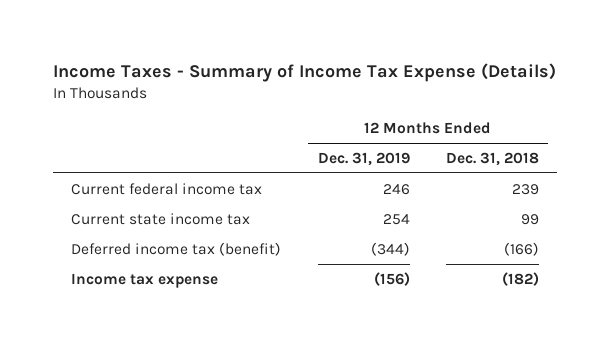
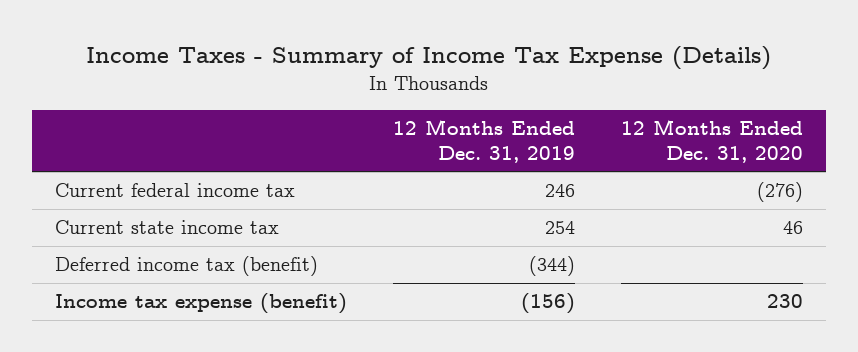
- | 12 Months Ended Dec. 31, 2019 | 12 Months Ended Dec. 31, 2018
+ | 12 Months Ended Dec. 31, 2019 | 12 Months Ended Dec. 31, 2020
- Income tax expense | (156) | (182)
+ Income tax expense (benefit) | (156) | 230

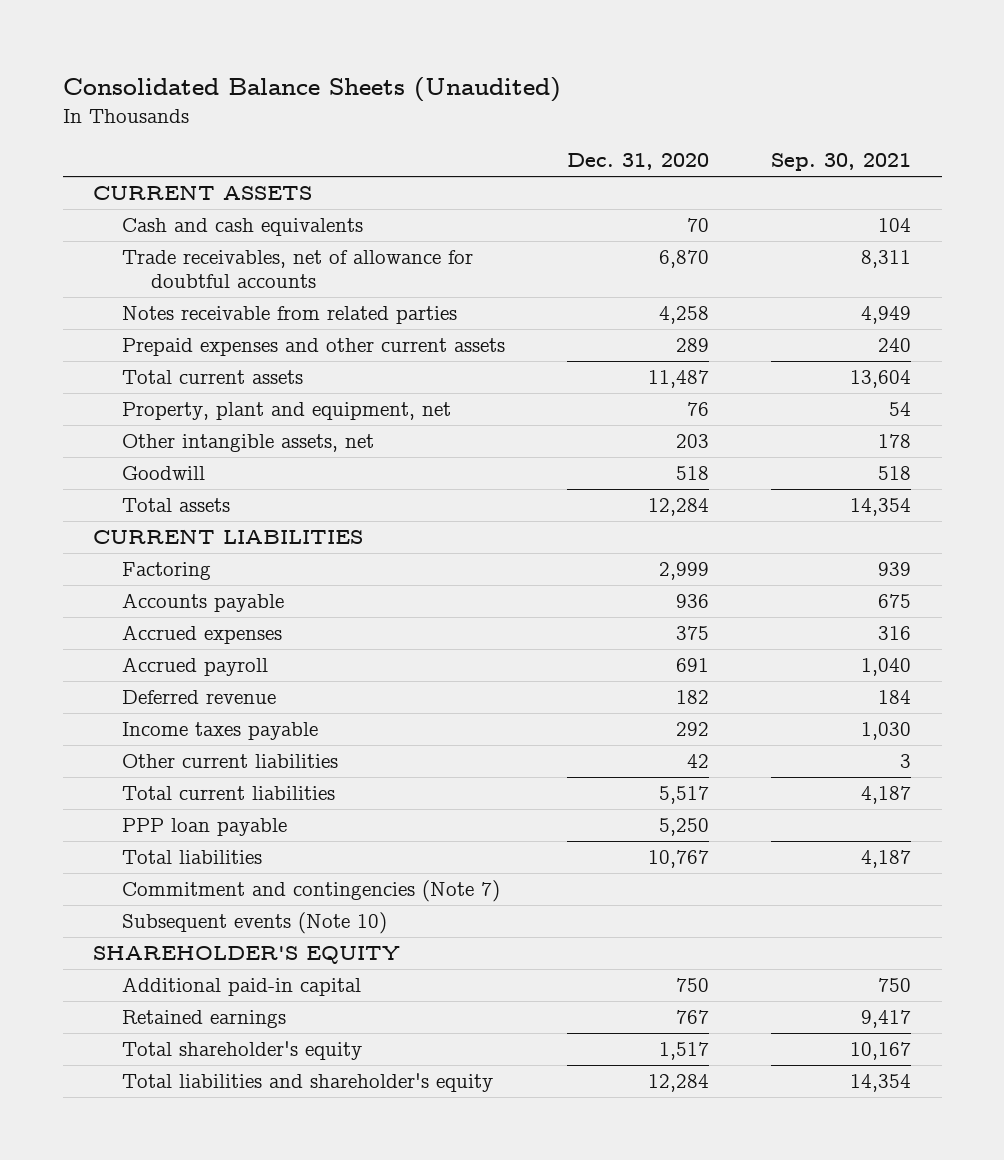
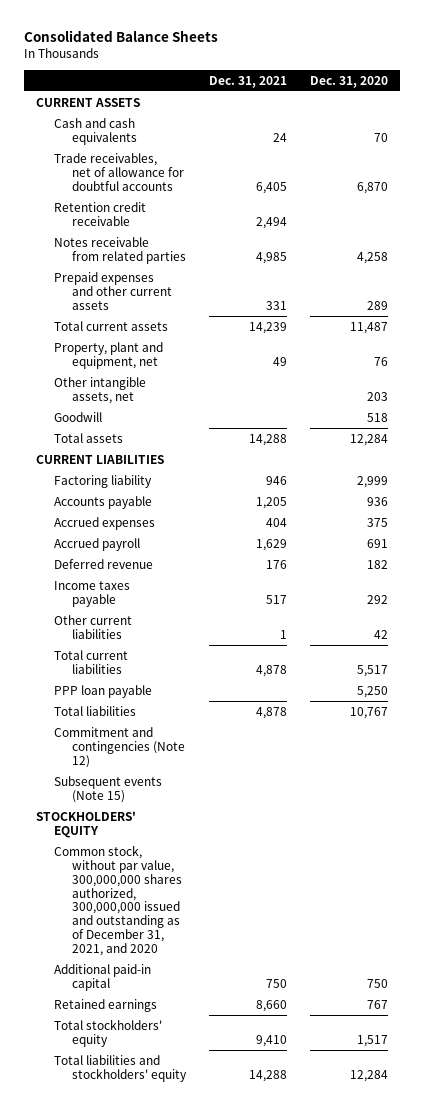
- Consolidated Balance Sheets (Unaudited)
+ Consolidated Balance Sheets
- | Dec. 31, 2020 | Sep. 30, 2021
+ | Dec. 31, 2021 | Dec. 31, 2020
+ Retention credit receivable | 2,494 |
- Factoring | 2,999 | 939
+ Factoring liability | 946 | 2,999
- Commitment and contingencies (Note 7)
- Subsequent events (Note 10)
- SHAREHOLDER'S EQUITY
+ Commitment and contingencies (Note 12)
+ Subsequent events (Note 15)
+ STOCKHOLDERS' EQUITY
+ Common stock, without par value, 300,000,000 shares authorized, 300,000,000 issued and outstanding as of December 31, 2021, and 2020
- Total shareholder's equity | 1,517 | 10,167
- Total liabilities and shareholder's equity | 12,284 | 14,354
+ Total stockholders' equity | 9,410 | 1,517
+ Total liabilities and stockholders' equity | 14,288 | 12,284

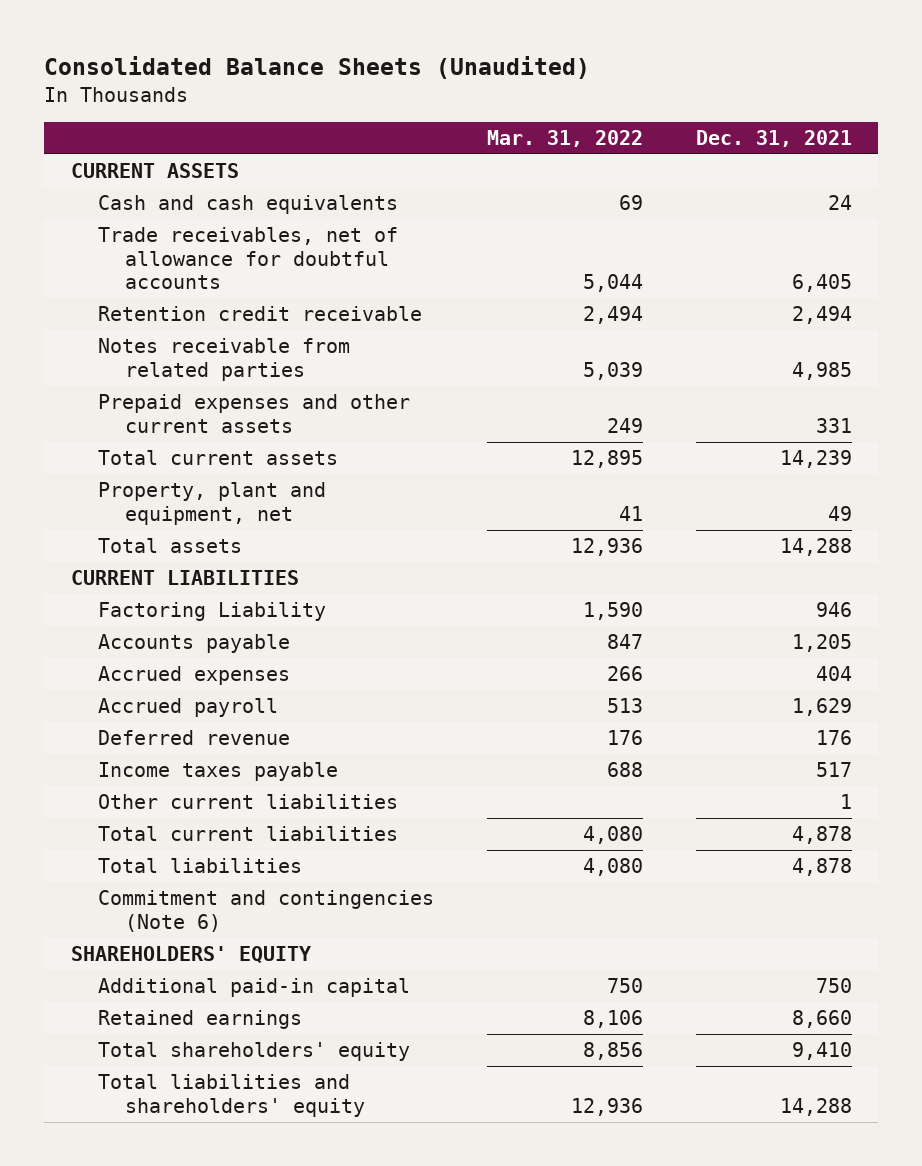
- Consolidated Balance Sheets
+ Consolidated Balance Sheets (Unaudited)
- | Dec. 31, 2021 | Dec. 31, 2020
+ | Mar. 31, 2022 | Dec. 31, 2021
- Other intangible assets, net | | 203
- Goodwill | | 518
- Factoring liability | 946 | 2,999
+ Factoring Liability | 1,590 | 946
- PPP loan payable | | 5,250
- Commitment and contingencies (Note 12)
- Subsequent events (Note 15)
- STOCKHOLDERS' EQUITY
- Common stock, without par value, 300,000,000 shares authorized, 300,000,000 issued and outstanding as of December 31, 2021, and 2020
+ Commitment and contingencies (Note 6)
+ SHAREHOLDERS' EQUITY
- Total stockholders' equity | 9,410 | 1,517
- Total liabilities and stockholders' equity | 14,288 | 12,284
+ Total shareholders' equity | 8,856 | 9,410
+ Total liabilities and shareholders' equity | 12,936 | 14,288

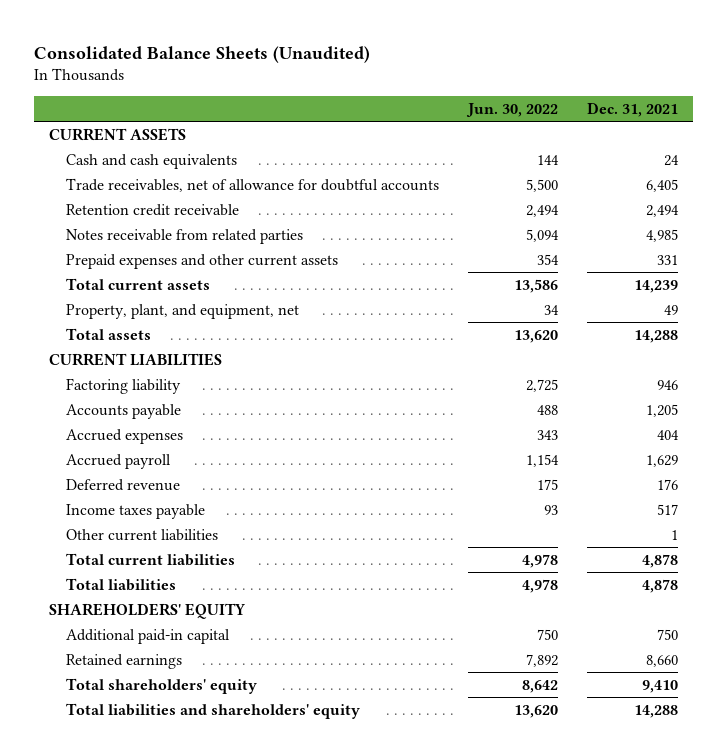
- | Mar. 31, 2022 | Dec. 31, 2021
+ | Jun. 30, 2022 | Dec. 31, 2021
- Property, plant and equipment, net | 41 | 49
+ Property, plant, and equipment, net | 34 | 49
- Factoring Liability | 1,590 | 946
+ Factoring liability | 2,725 | 946
- Commitment and contingencies (Note 6)

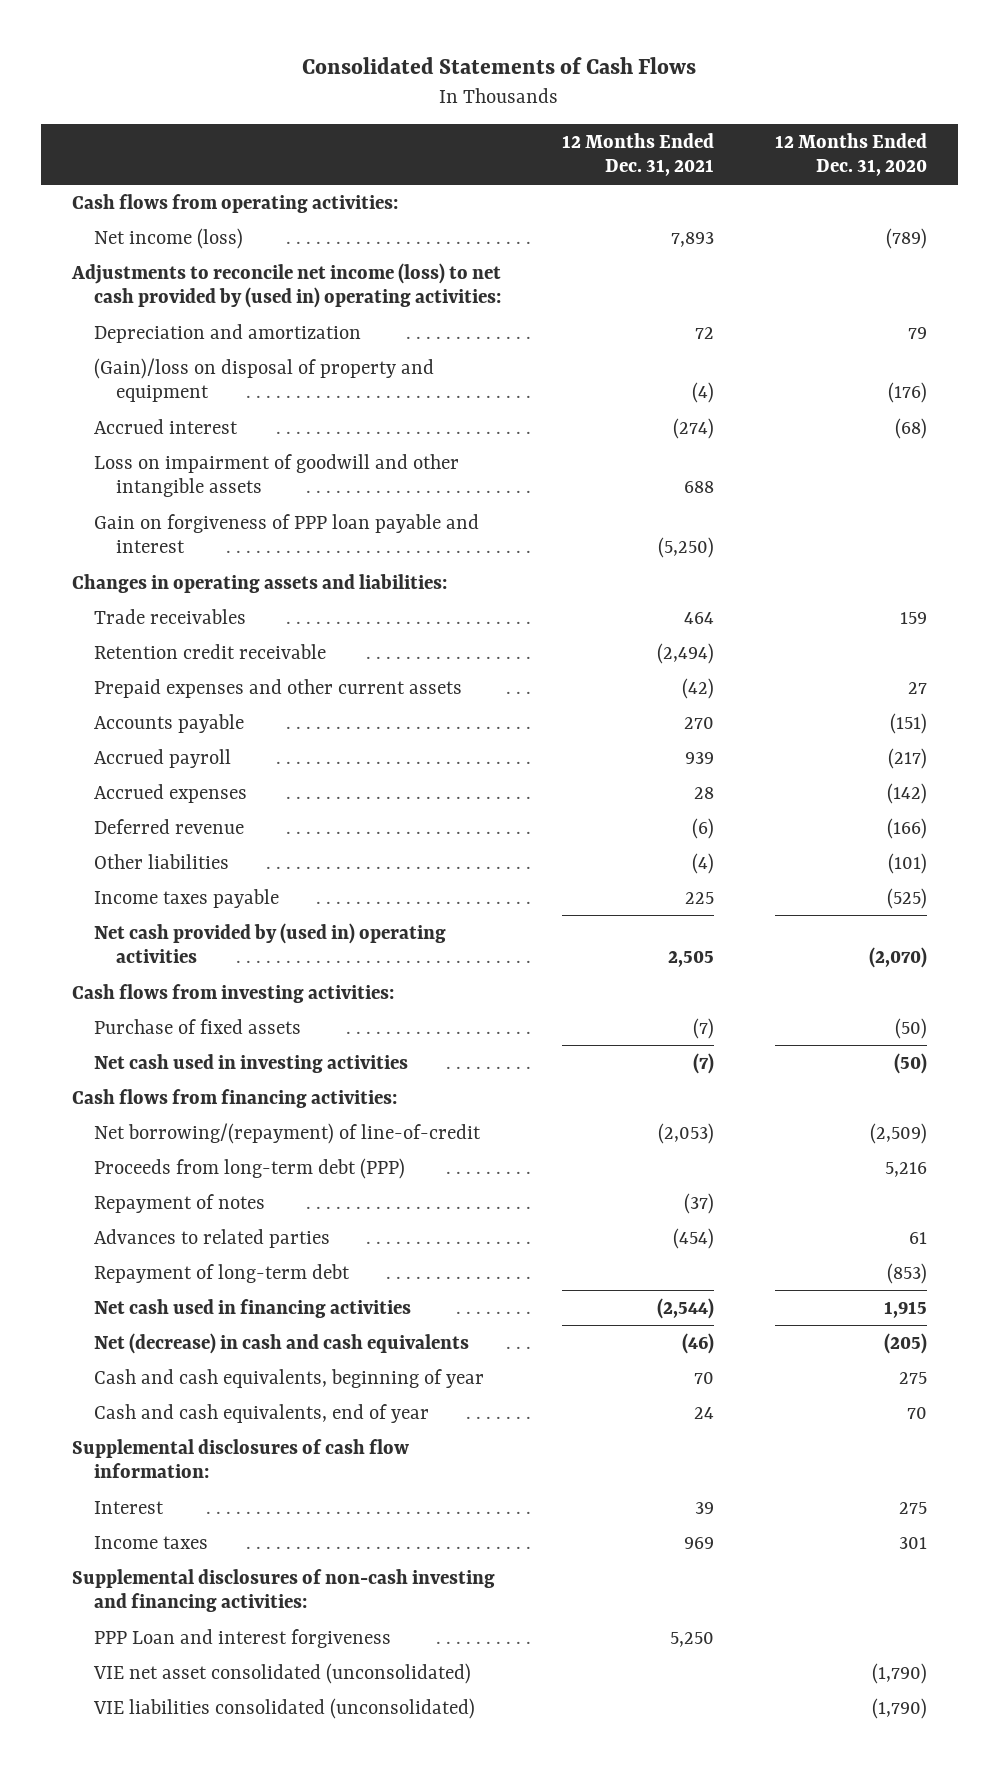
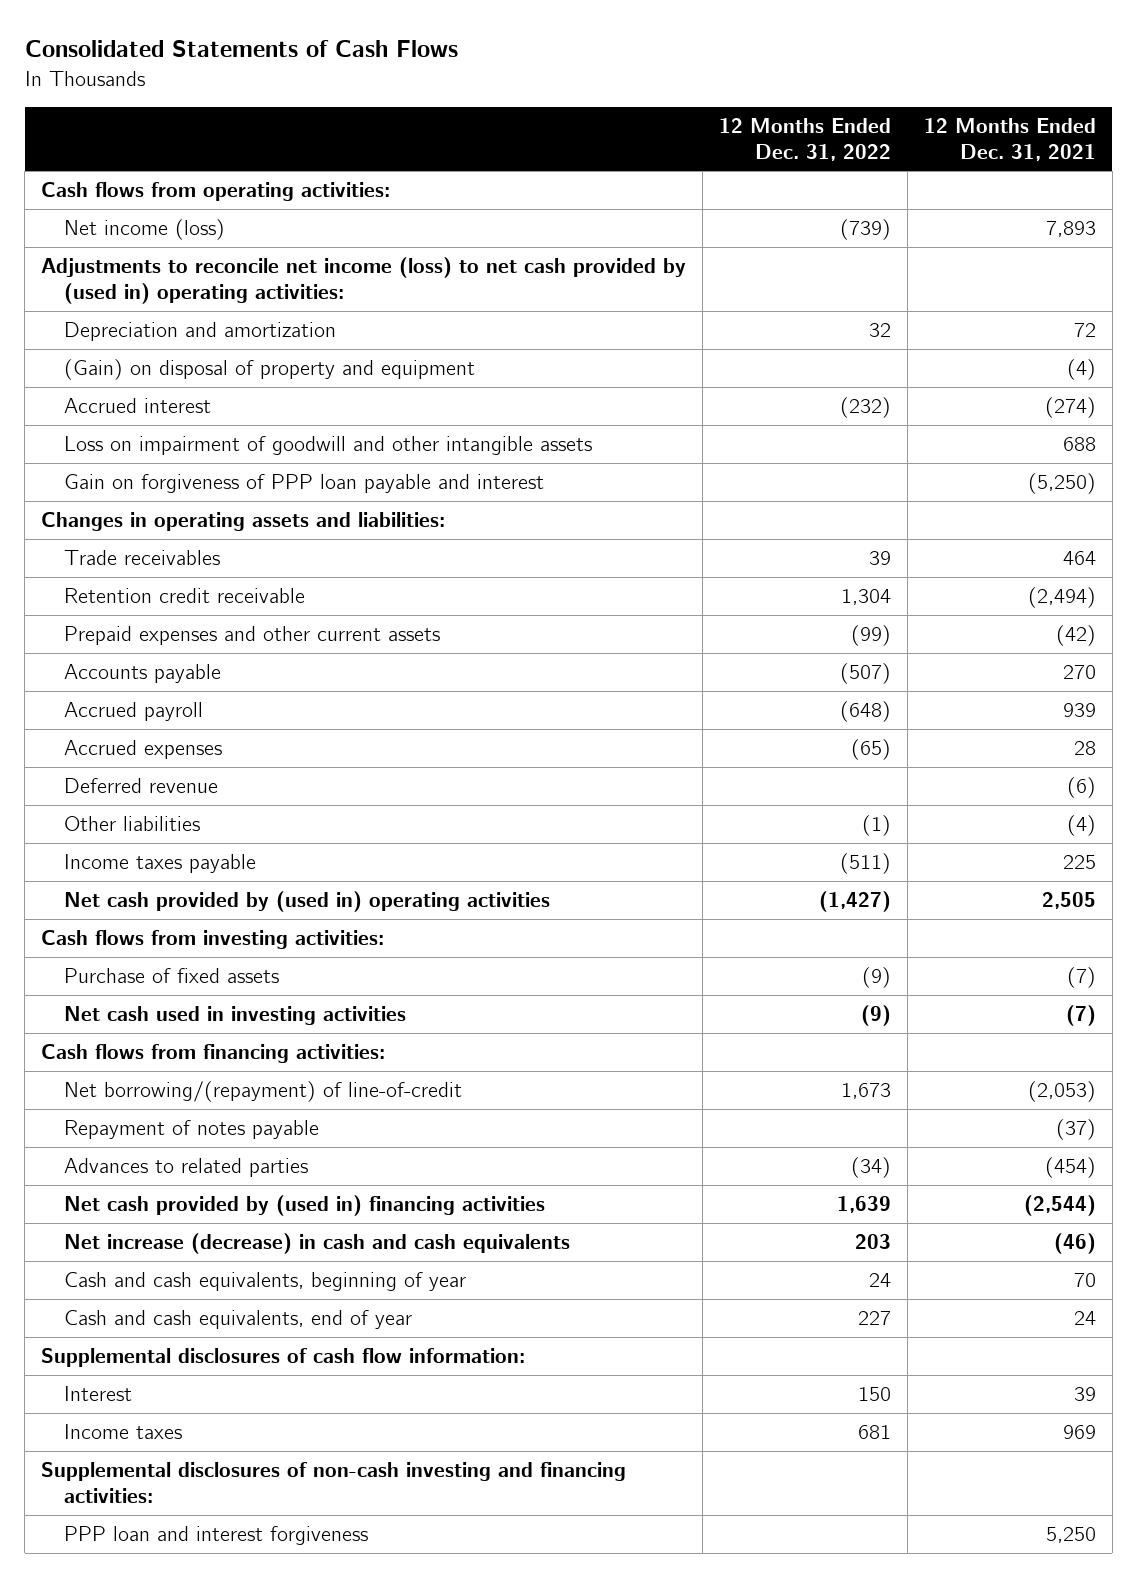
- | 12 Months Ended Dec. 31, 2021 | 12 Months Ended Dec. 31, 2020
+ | 12 Months Ended Dec. 31, 2022 | 12 Months Ended Dec. 31, 2021
- (Gain)/loss on disposal of property and equipment | (4) | (176)
+ (Gain) on disposal of property and equipment | | (4)
- Proceeds from long-term debt (PPP) | | 5,216
- Repayment of notes | (37) |
+ Repayment of notes payable | | (37)
- Repayment of long-term debt | | (853)
- Net cash used in financing activities | (2,544) | 1,915
- Net (decrease) in cash and cash equivalents | (46) | (205)
+ Net cash provided by (used in) financing activities | 1,639 | (2,544)
+ Net increase (decrease) in cash and cash equivalents | 203 | (46)
- PPP Loan and interest forgiveness | 5,250 |
- VIE net asset consolidated (unconsolidated) | | (1,790)
- VIE liabilities consolidated (unconsolidated) | | (1,790)
+ PPP loan and interest forgiveness | | 5,250

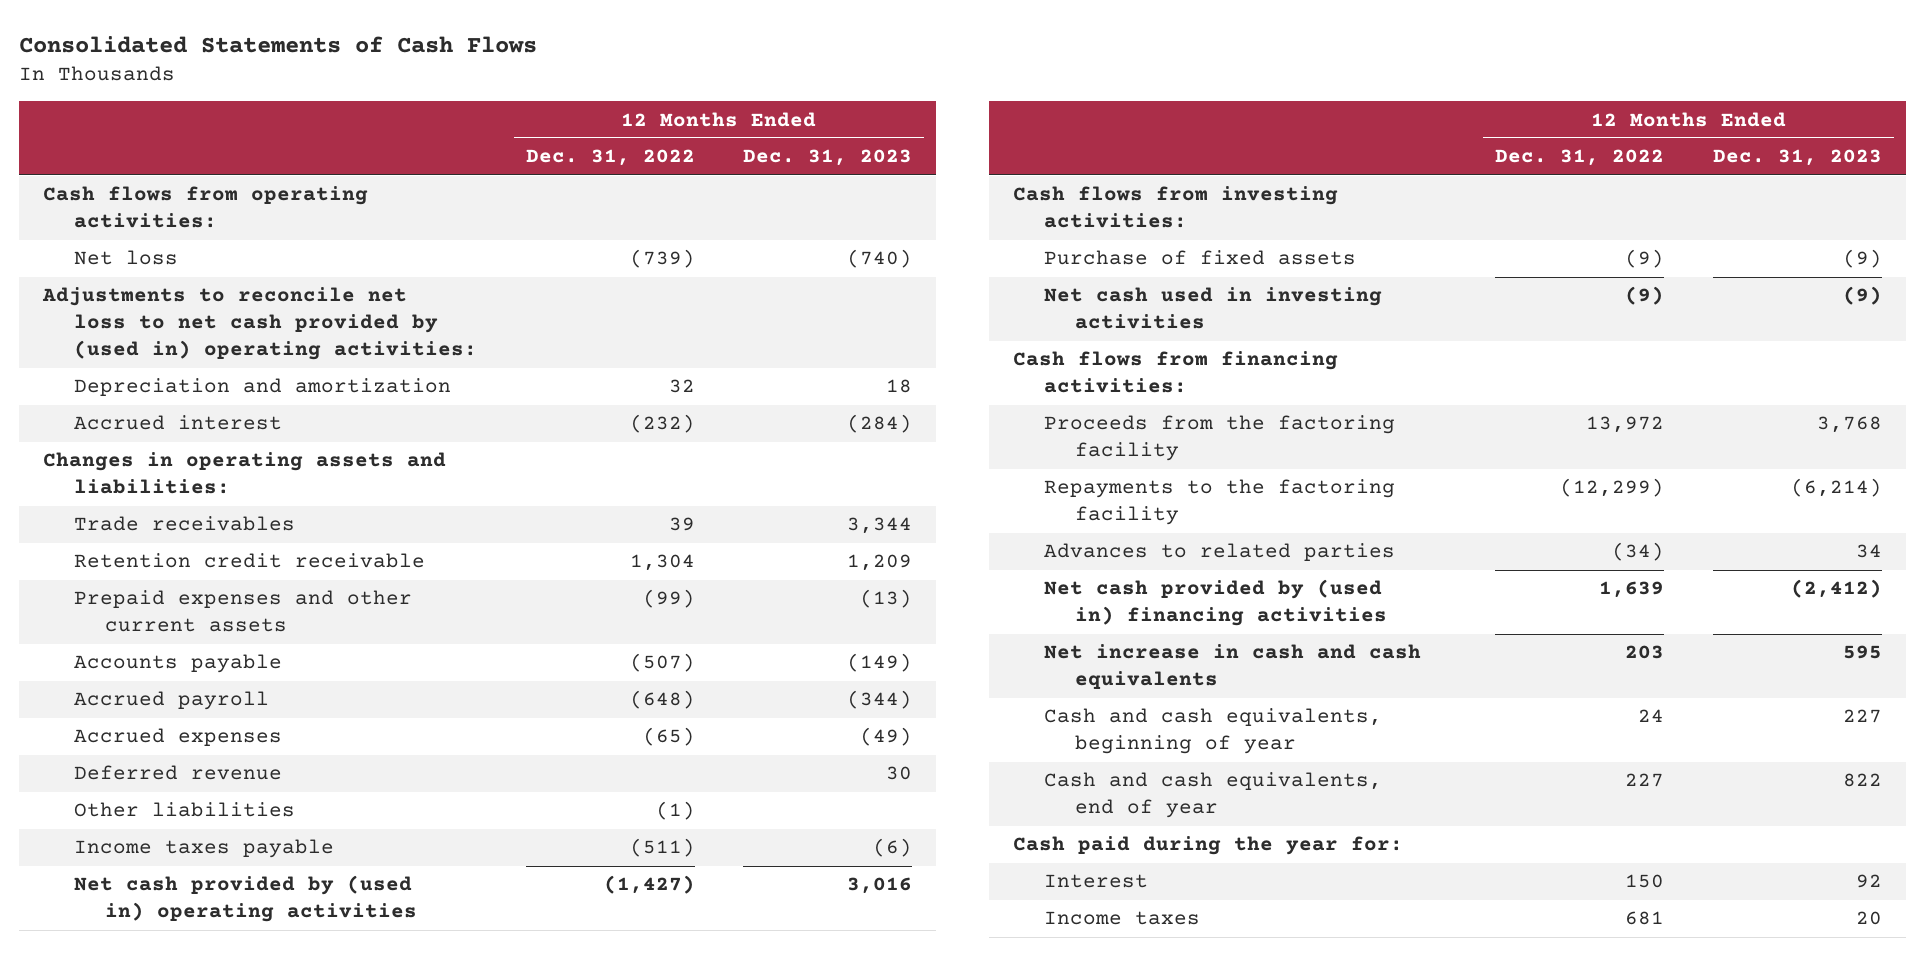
- | 12 Months Ended Dec. 31, 2022 | 12 Months Ended Dec. 31, 2021
+ | 12 Months Ended Dec. 31, 2022 | 12 Months Ended Dec. 31, 2023
- Net income (loss) | (739) | 7,893
- Adjustments to reconcile net income (loss) to net cash provided by (used in) operating activities:
+ Net loss | (739) | (740)
+ Adjustments to reconcile net loss to net cash provided by (used in) operating activities:
- (Gain) on disposal of property and equipment | | (4)
- Loss on impairment of goodwill and other intangible assets | | 688
- Gain on forgiveness of PPP loan payable and interest | | (5,250)
- Net borrowing/(repayment) of line-of-credit | 1,673 | (2,053)
- Repayment of notes payable | | (37)
+ Proceeds from the factoring facility | 13,972 | 3,768
+ Repayments to the factoring facility | (12,299) | (6,214)
- Net increase (decrease) in cash and cash equivalents | 203 | (46)
+ Net increase in cash and cash equivalents | 203 | 595
- Supplemental disclosures of cash flow information:
+ Cash paid during the year for:
- Supplemental disclosures of non-cash investing and financing activities:
- PPP loan and interest forgiveness | | 5,250

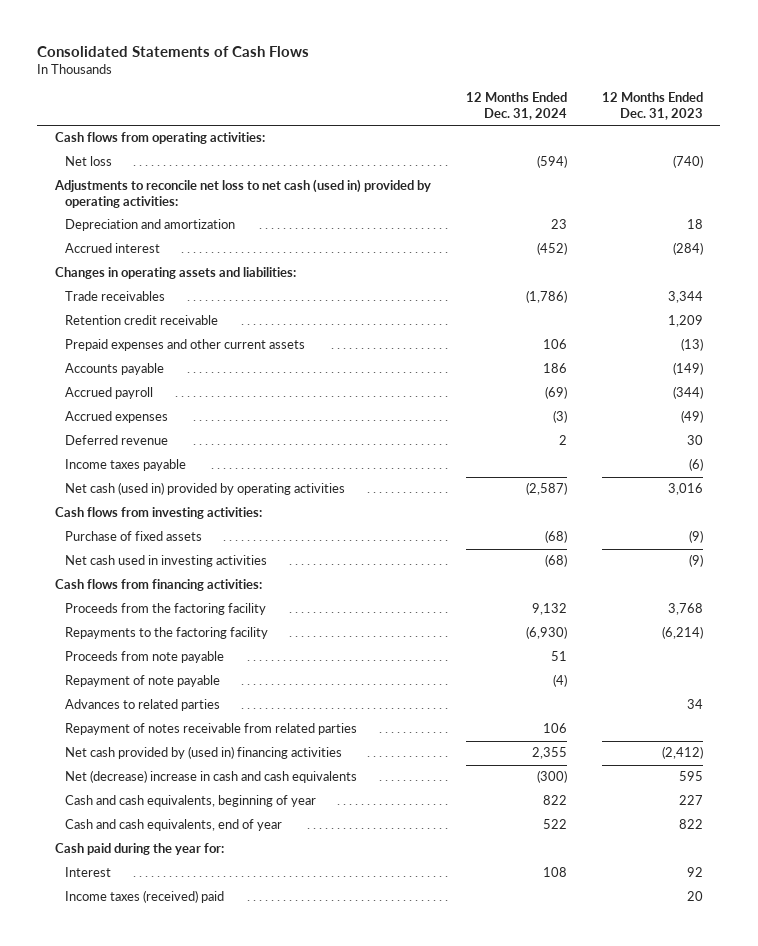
- | 12 Months Ended Dec. 31, 2022 | 12 Months Ended Dec. 31, 2023
+ | 12 Months Ended Dec. 31, 2024 | 12 Months Ended Dec. 31, 2023
- Adjustments to reconcile net loss to net cash provided by (used in) operating activities:
+ Adjustments to reconcile net loss to net cash (used in) provided by operating activities:
- Other liabilities | (1) |
- Net cash provided by (used in) operating activities | (1,427) | 3,016
+ Net cash (used in) provided by operating activities | (2,587) | 3,016
+ Proceeds from note payable | 51 |
+ Repayment of note payable | (4) |
+ Repayment of notes receivable from related parties | 106 |
- Net increase in cash and cash equivalents | 203 | 595
+ Net (decrease) increase in cash and cash equivalents | (300) | 595
- Income taxes | 681 | 20
+ Income taxes (received) paid | | 20

